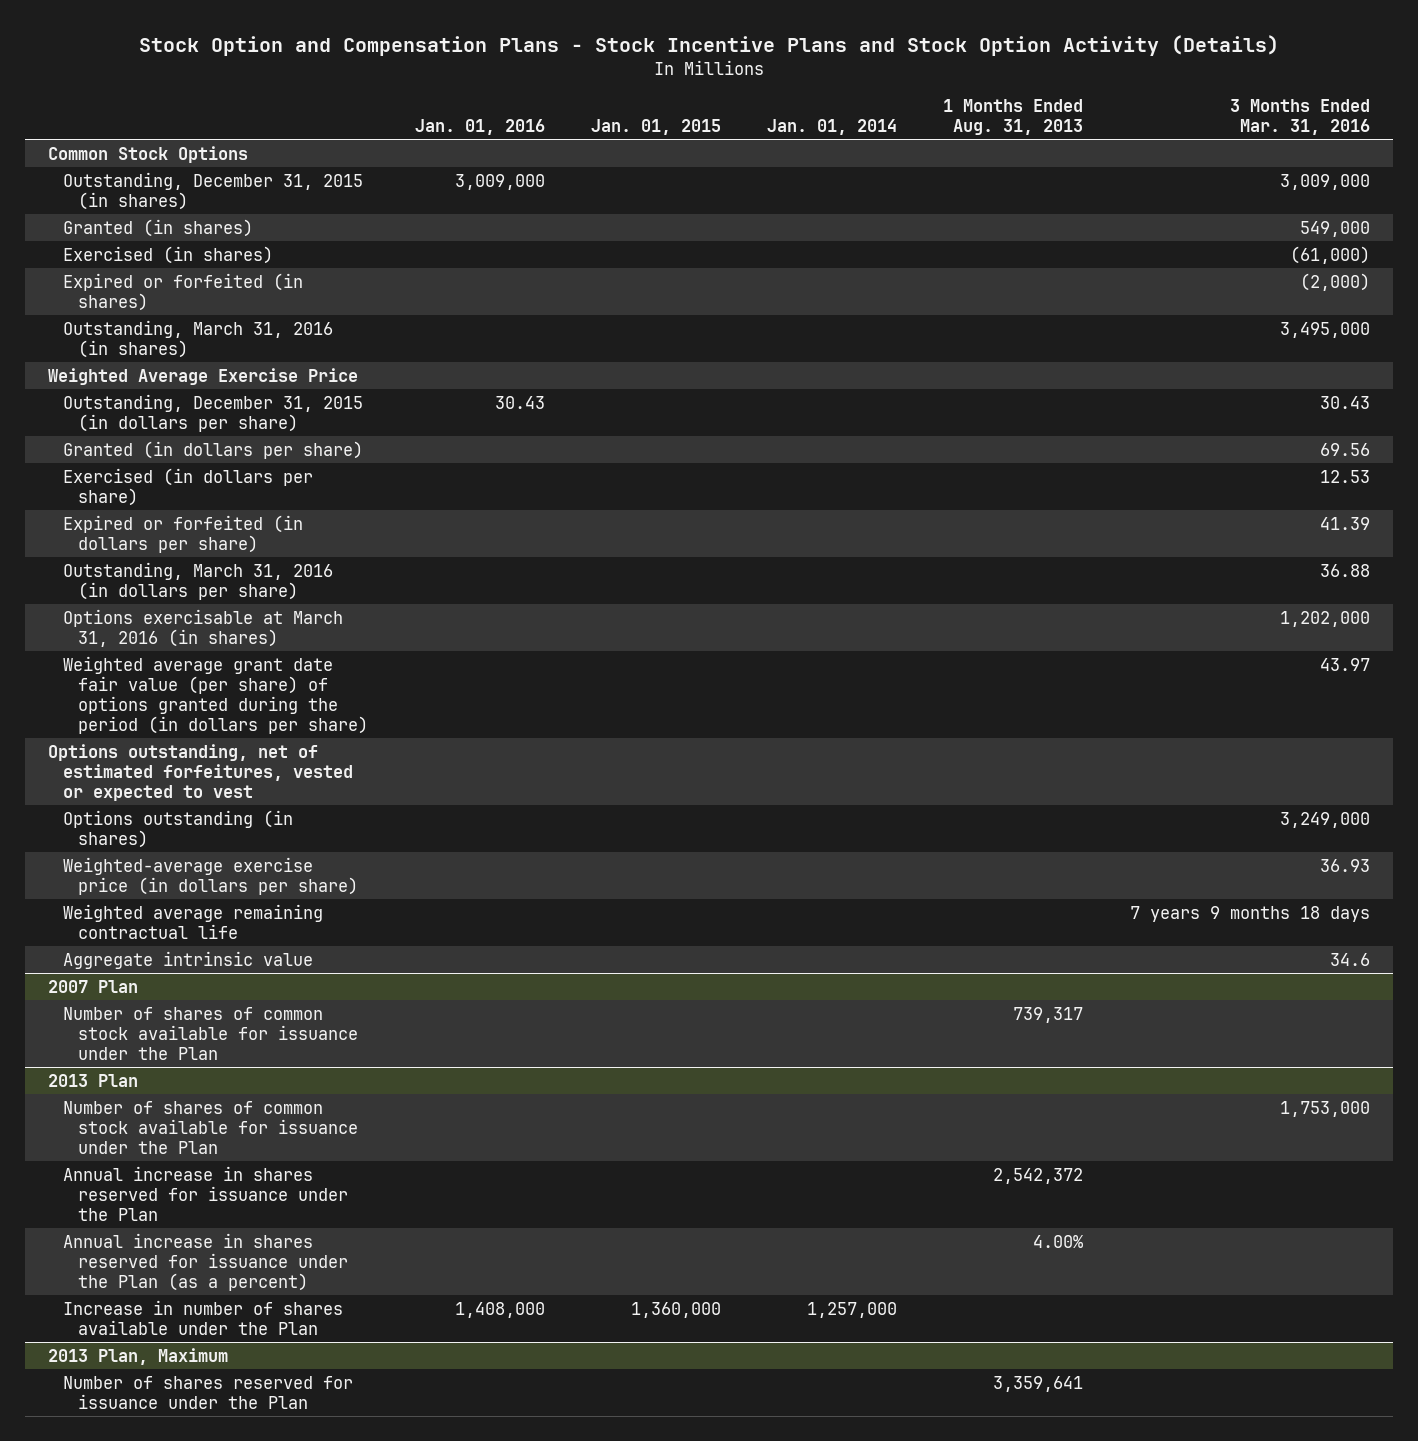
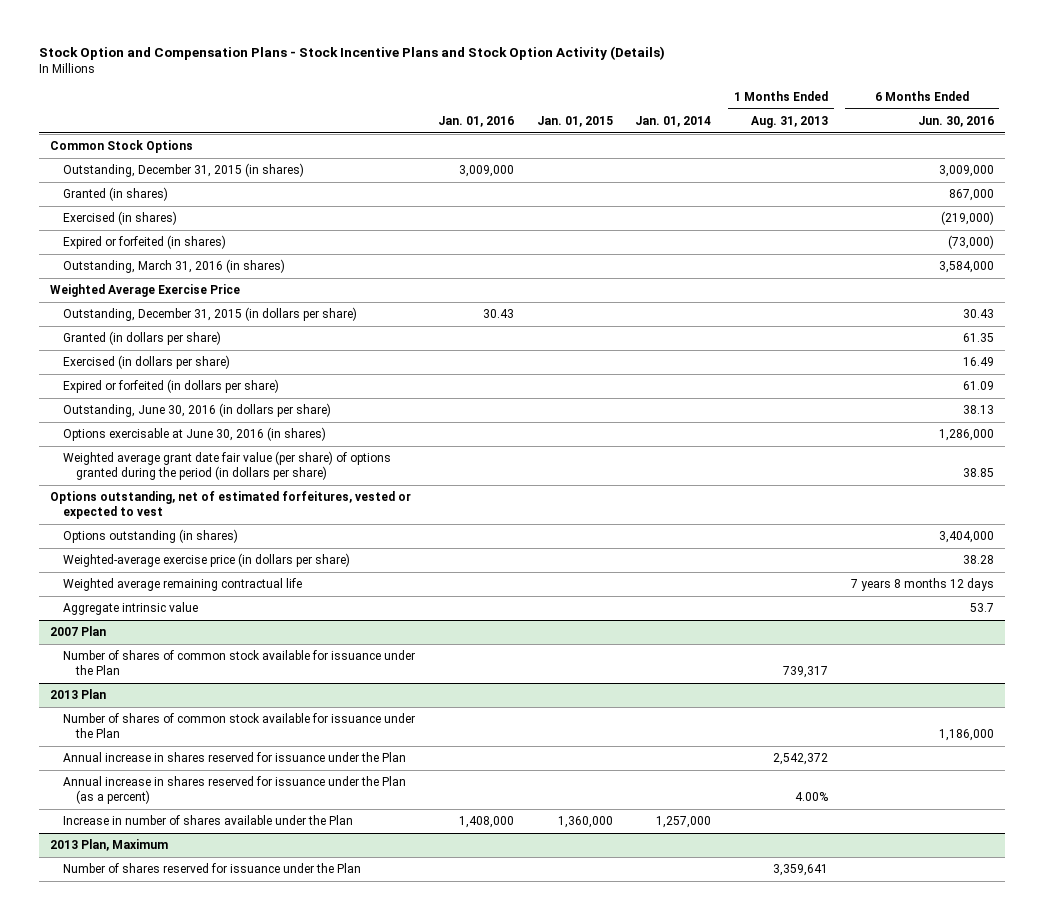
- | Jan. 01, 2016 | Jan. 01, 2015 | Jan. 01, 2014 | 1 Months Ended Aug. 31, 2013 | 3 Months Ended Mar. 31, 2016
+ | Jan. 01, 2016 | Jan. 01, 2015 | Jan. 01, 2014 | 1 Months Ended Aug. 31, 2013 | 6 Months Ended Jun. 30, 2016
- Outstanding, March 31, 2016 (in dollars per share) | | | | | 36.88
- Options exercisable at March 31, 2016 (in shares) | | | | | 1,202,000
+ Outstanding, June 30, 2016 (in dollars per share) | | | | | 38.13
+ Options exercisable at June 30, 2016 (in shares) | | | | | 1,286,000

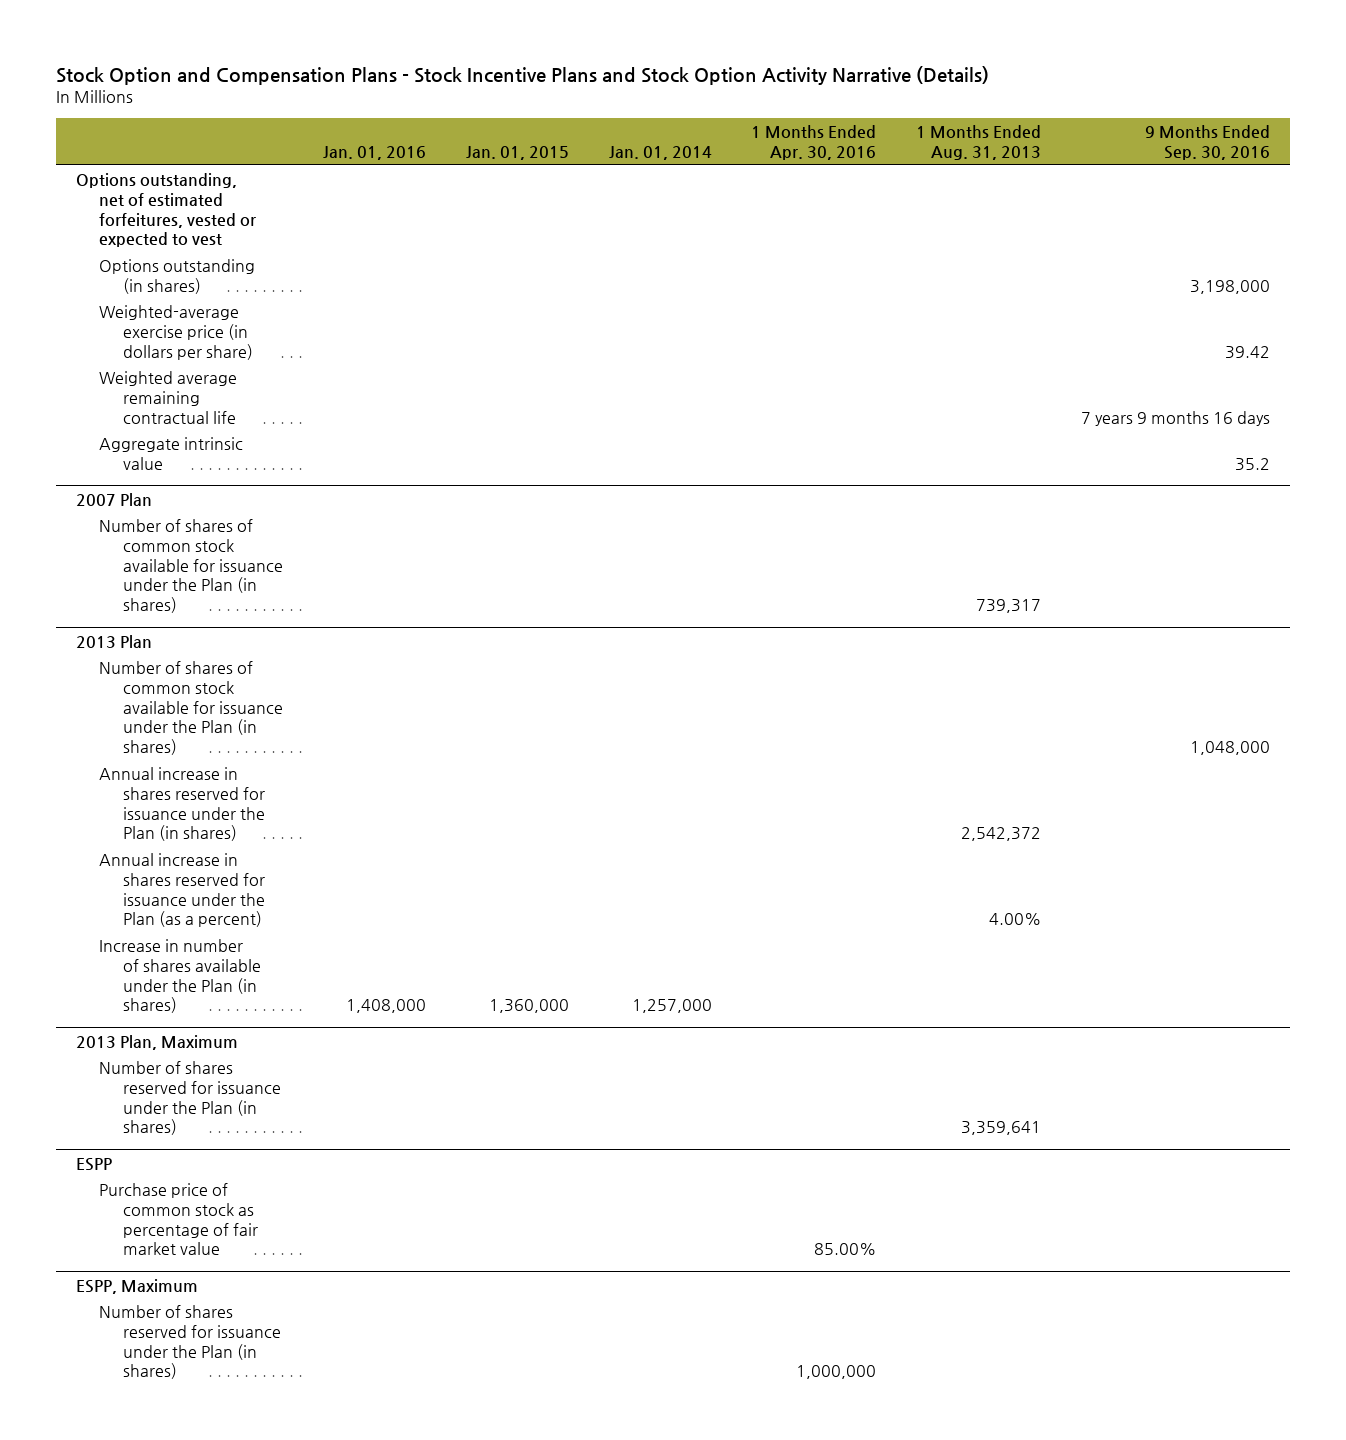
- Stock Option and Compensation Plans - Stock Incentive Plans and Stock Option Activity (Details)
+ Stock Option and Compensation Plans - Stock Incentive Plans and Stock Option Activity Narrative (Details)
- | Jan. 01, 2016 | Jan. 01, 2015 | Jan. 01, 2014 | 1 Months Ended Aug. 31, 2013 | 6 Months Ended Jun. 30, 2016
+ | Jan. 01, 2016 | Jan. 01, 2015 | Jan. 01, 2014 | 1 Months Ended Apr. 30, 2016 | 1 Months Ended Aug. 31, 2013 | 9 Months Ended Sep. 30, 2016
- Common Stock Options
- Outstanding, December 31, 2015 (in shares) | 3,009,000 | | | | 3,009,000
- Granted (in shares) | | | | | 867,000
- Exercised (in shares) | | | | | (219,000)
- Expired or forfeited (in shares) | | | | | (73,000)
- Outstanding, March 31, 2016 (in shares) | | | | | 3,584,000
- Weighted Average Exercise Price
- Outstanding, December 31, 2015 (in dollars per share) | 30.43 | | | | 30.43
- Granted (in dollars per share) | | | | | 61.35
- Exercised (in dollars per share) | | | | | 16.49
- Expired or forfeited (in dollars per share) | | | | | 61.09
- Outstanding, June 30, 2016 (in dollars per share) | | | | | 38.13
- Options exercisable at June 30, 2016 (in shares) | | | | | 1,286,000
- Weighted average grant date fair value (per share) of options granted during the period (in dollars per share) | | | | | 38.85
@ 2007 Plan
- Number of shares of common stock available for issuance under the Plan | | | | 739,317 |
+ Number of shares of common stock available for issuance under the Plan (in shares) | | | | | 739,317 |
@ 2013 Plan
- Number of shares of common stock available for issuance under the Plan | | | | | 1,186,000
- Annual increase in shares reserved for issuance under the Plan | | | | 2,542,372 |
+ Number of shares of common stock available for issuance under the Plan (in shares) | | | | | | 1,048,000
+ Annual increase in shares reserved for issuance under the Plan (in shares) | | | | | 2,542,372 |
- Increase in number of shares available under the Plan | 1,408,000 | 1,360,000 | 1,257,000 | |
+ Increase in number of shares available under the Plan (in shares) | 1,408,000 | 1,360,000 | 1,257,000 | | |
@ 2013 Plan, Maximum
- Number of shares reserved for issuance under the Plan | | | | 3,359,641 |
+ Number of shares reserved for issuance under the Plan (in shares) | | | | | 3,359,641 |
+ ESPP
+ Purchase price of common stock as percentage of fair market value | | | | 85.00% | |
+ ESPP, Maximum
+ Number of shares reserved for issuance under the Plan (in shares) | | | | 1,000,000 | |

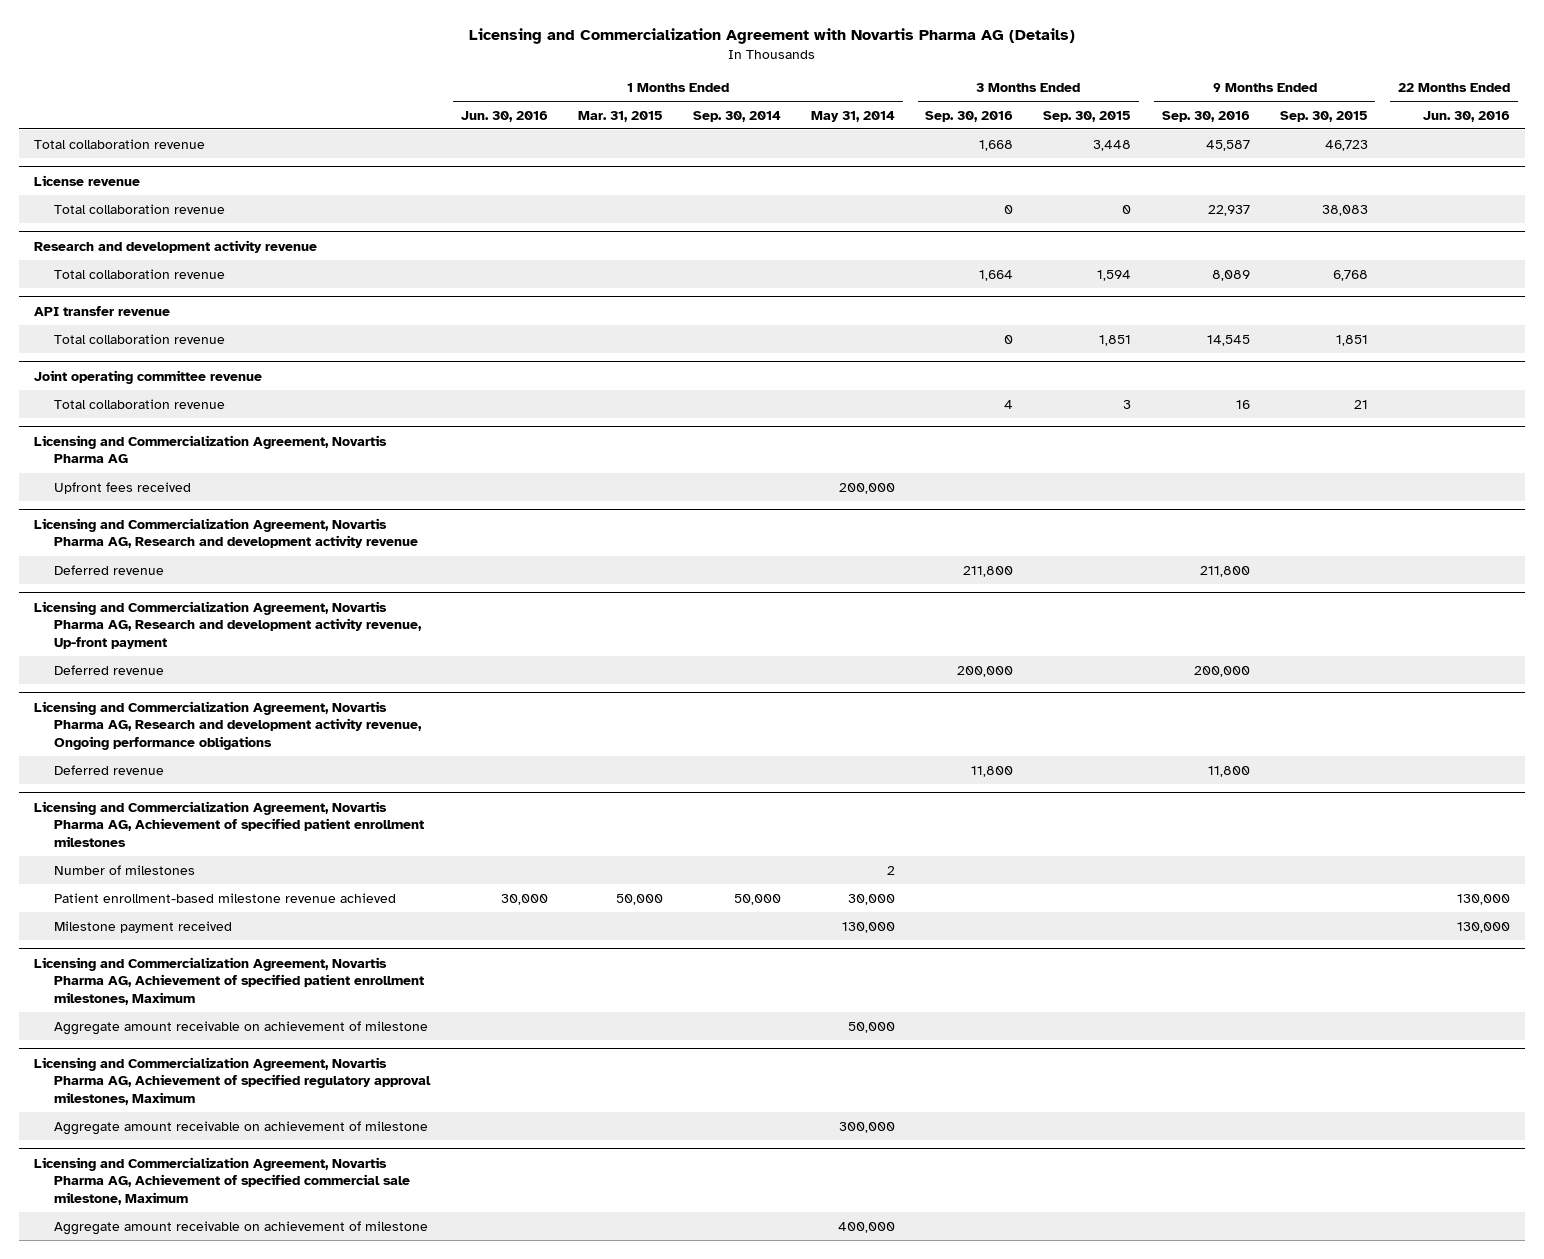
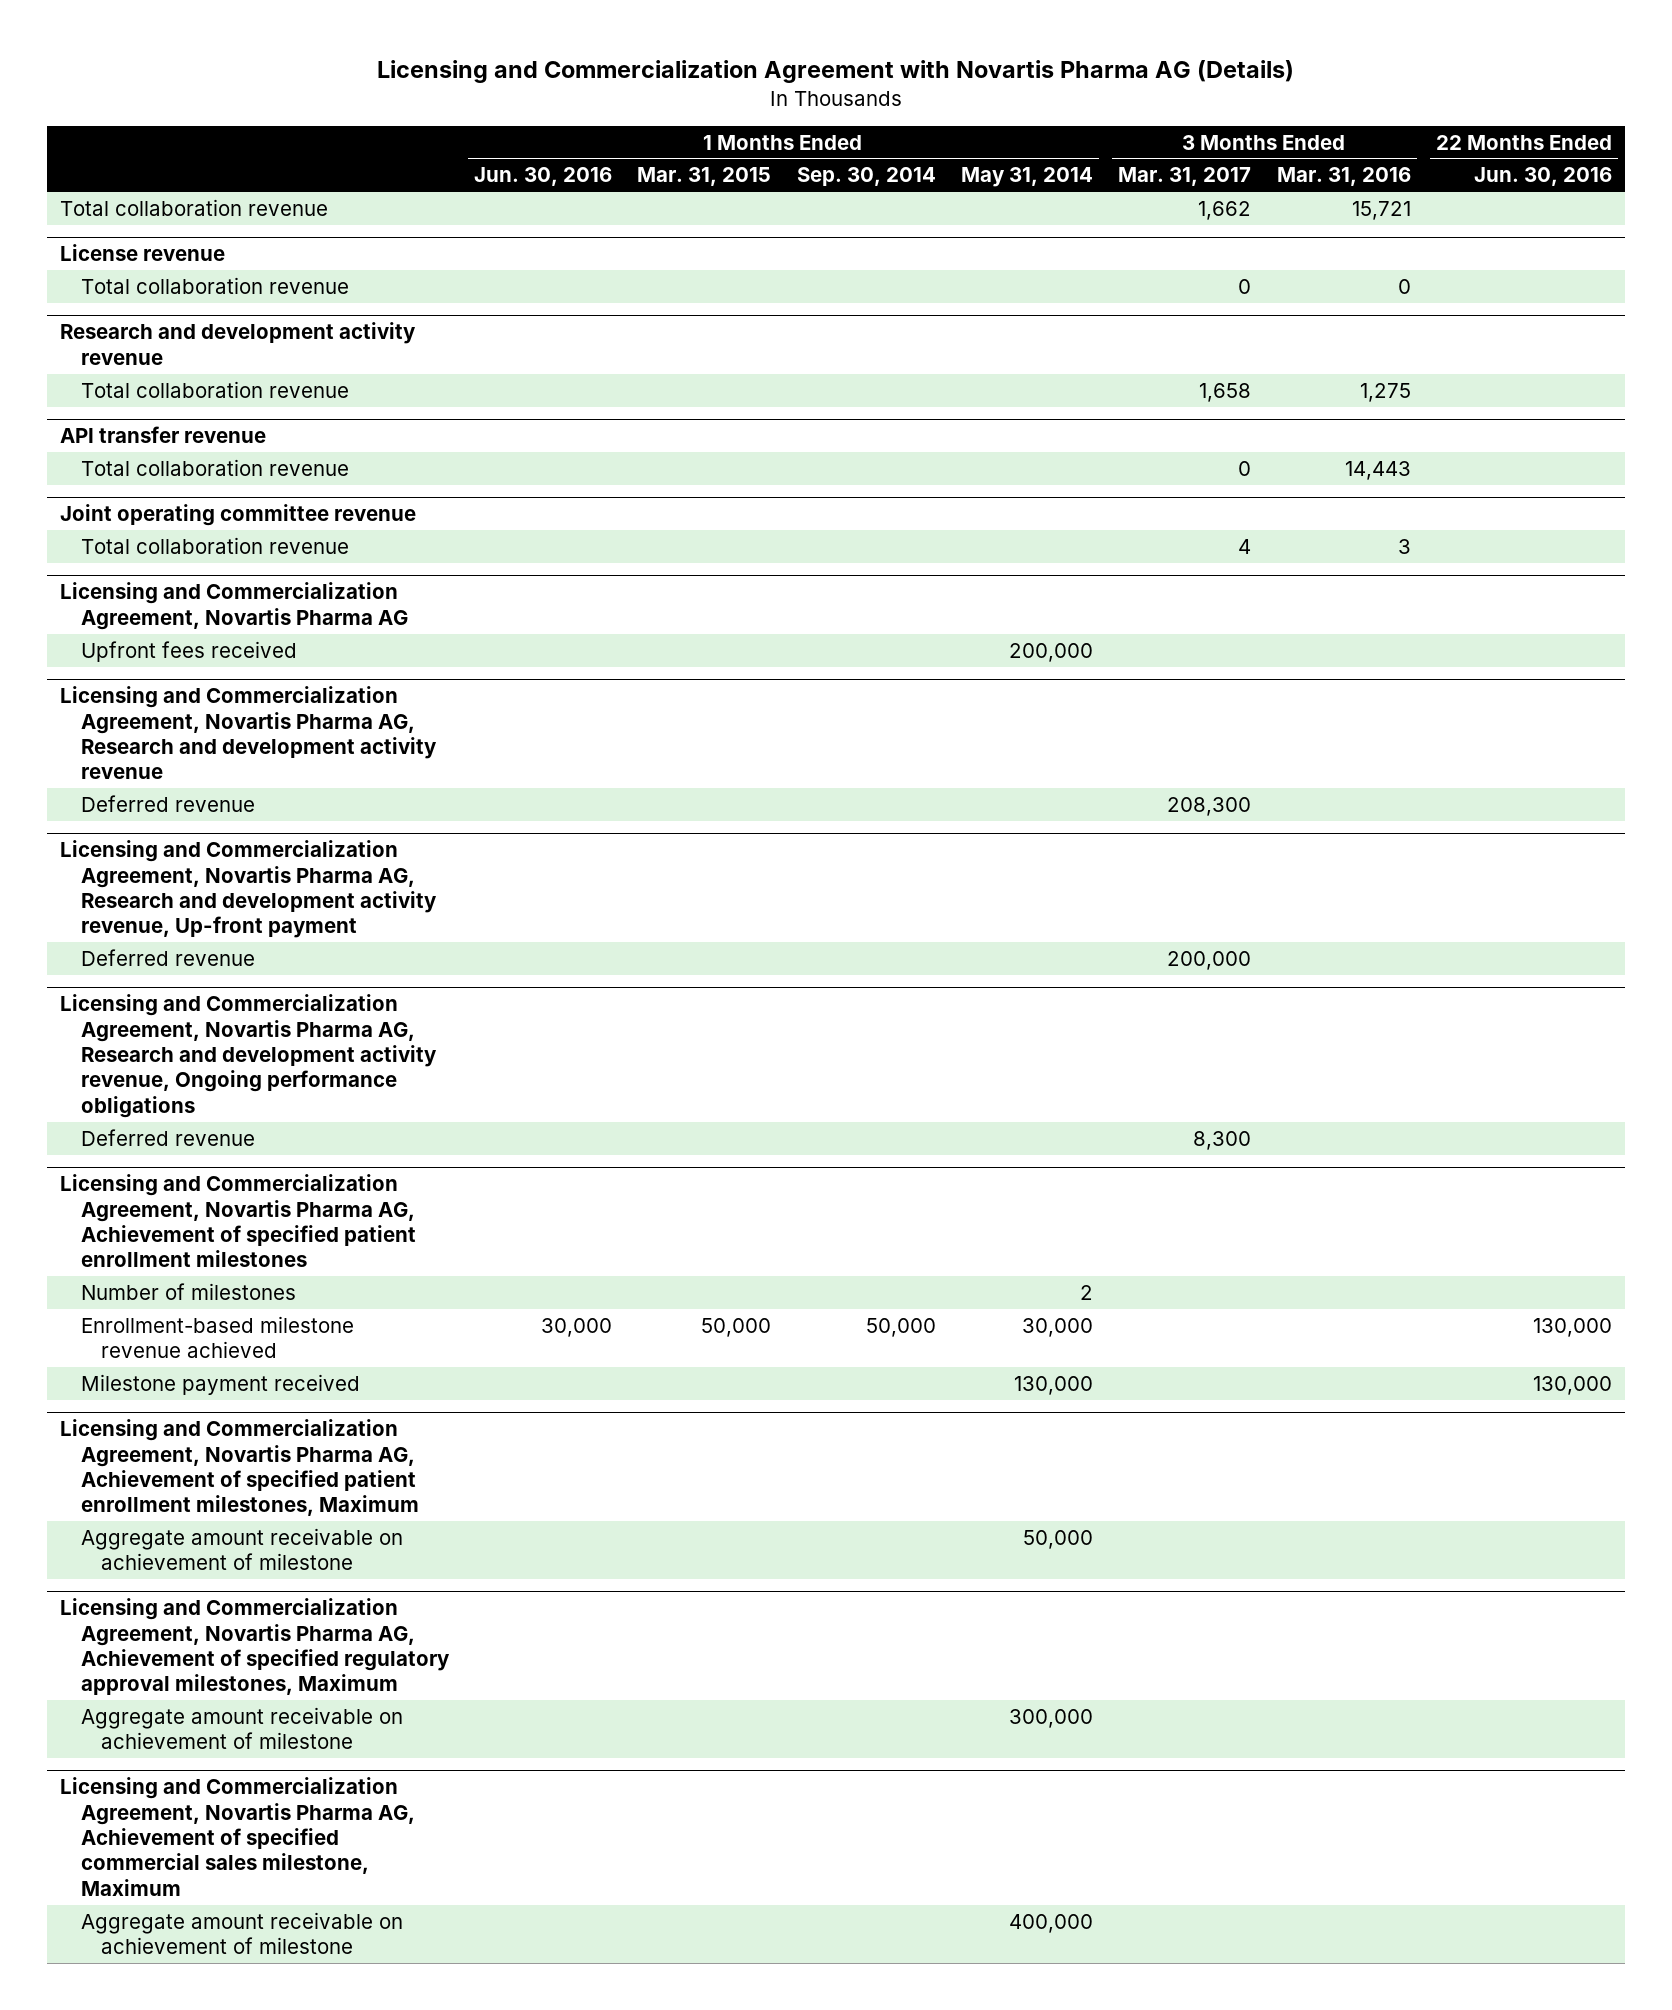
- | 1 Months Ended Jun. 30, 2016 | 1 Months Ended Mar. 31, 2015 | 1 Months Ended Sep. 30, 2014 | 1 Months Ended May 31, 2014 | 3 Months Ended Sep. 30, 2016 | 3 Months Ended Sep. 30, 2015 | 9 Months Ended Sep. 30, 2016 | 9 Months Ended Sep. 30, 2015 | 22 Months Ended Jun. 30, 2016
+ | 1 Months Ended Jun. 30, 2016 | 1 Months Ended Mar. 31, 2015 | 1 Months Ended Sep. 30, 2014 | 1 Months Ended May 31, 2014 | 3 Months Ended Mar. 31, 2017 | 3 Months Ended Mar. 31, 2016 | 22 Months Ended Jun. 30, 2016
@ Licensing and Commercialization Agreement, Novartis Pharma AG, Achievement of specified patient enrollment milestones
- Patient enrollment-based milestone revenue achieved | 30,000 | 50,000 | 50,000 | 30,000 | | | | | 130,000
+ Enrollment-based milestone revenue achieved | 30,000 | 50,000 | 50,000 | 30,000 | | | 130,000
- Licensing and Commercialization Agreement, Novartis Pharma AG, Achievement of specified commercial sale milestone, Maximum
+ Licensing and Commercialization Agreement, Novartis Pharma AG, Achievement of specified commercial sales milestone, Maximum

